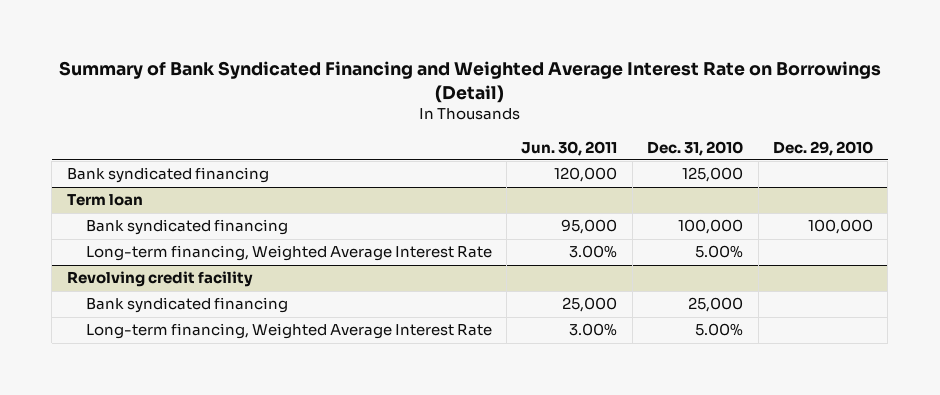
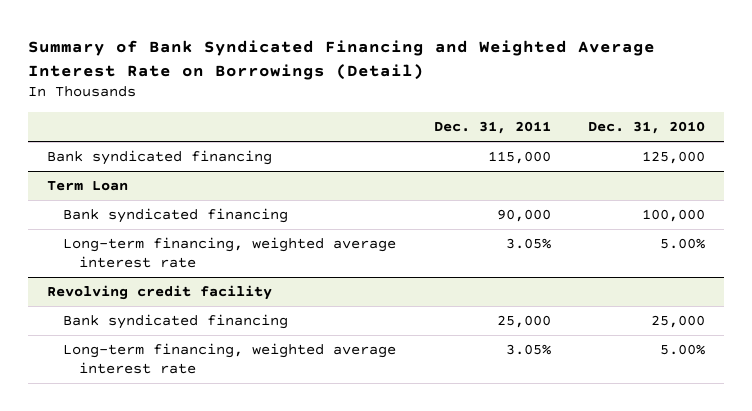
- | Jun. 30, 2011 | Dec. 31, 2010 | Dec. 29, 2010
+ | Dec. 31, 2011 | Dec. 31, 2010
- Term loan
+ Term Loan
- Long-term financing, Weighted Average Interest Rate | 3.00% | 5.00% |
+ Long-term financing, weighted average interest rate | 3.05% | 5.00%
@ Revolving credit facility
- Long-term financing, Weighted Average Interest Rate | 3.00% | 5.00% |
+ Long-term financing, weighted average interest rate | 3.05% | 5.00%

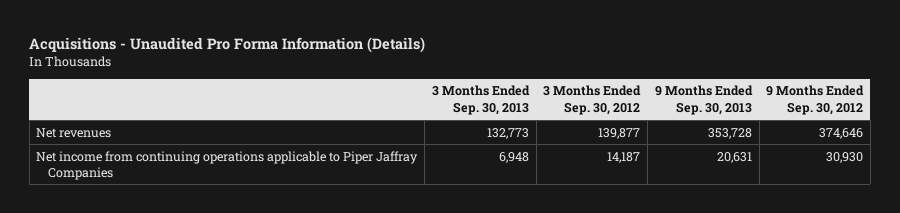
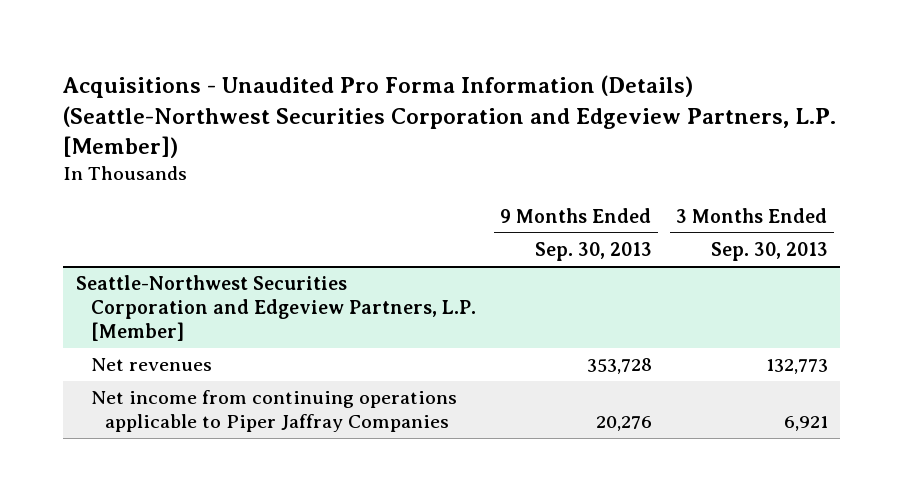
- Acquisitions - Unaudited Pro Forma Information (Details)
+ Acquisitions - Unaudited Pro Forma Information (Details) (Seattle-Northwest Securities Corporation and Edgeview Partners, L.P. [Member])
- | 3 Months Ended Sep. 30, 2013 | 3 Months Ended Sep. 30, 2012 | 9 Months Ended Sep. 30, 2013 | 9 Months Ended Sep. 30, 2012
+ | 9 Months Ended Sep. 30, 2013 | 3 Months Ended Sep. 30, 2013
+ Seattle-Northwest Securities Corporation and Edgeview Partners, L.P. [Member]
- Net income from continuing operations applicable to Piper Jaffray Companies | 6,948 | 14,187 | 20,631 | 30,930
+ Net income from continuing operations applicable to Piper Jaffray Companies | 20,276 | 6,921

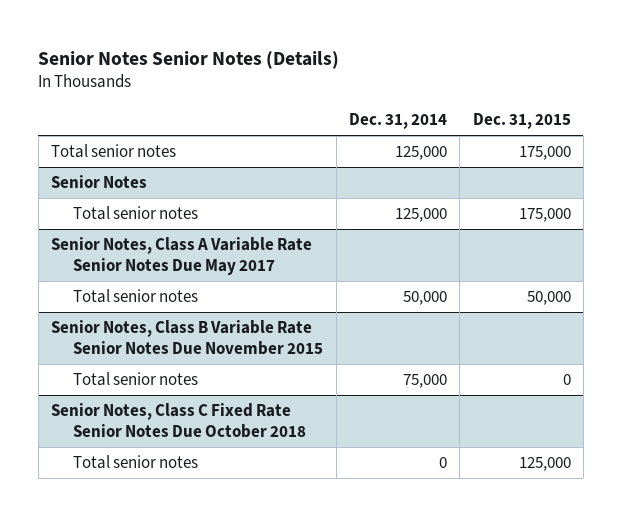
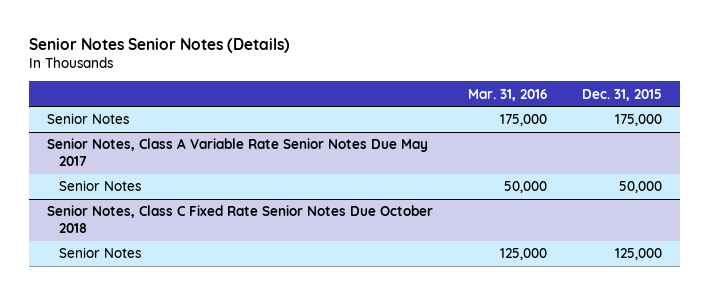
- | Dec. 31, 2014 | Dec. 31, 2015
+ | Mar. 31, 2016 | Dec. 31, 2015
- Total senior notes | 125,000 | 175,000
- Senior Notes
- Total senior notes | 125,000 | 175,000
+ Senior Notes | 175,000 | 175,000
@ Senior Notes, Class A Variable Rate Senior Notes Due May 2017
- Total senior notes | 50,000 | 50,000
- Senior Notes, Class B Variable Rate Senior Notes Due November 2015
- Total senior notes | 75,000 | 0
@ Senior Notes, Class A Variable Rate Senior Notes Due May 2017
+ Senior Notes | 50,000 | 50,000
@ Senior Notes, Class C Fixed Rate Senior Notes Due October 2018
- Total senior notes | 0 | 125,000
+ Senior Notes | 125,000 | 125,000

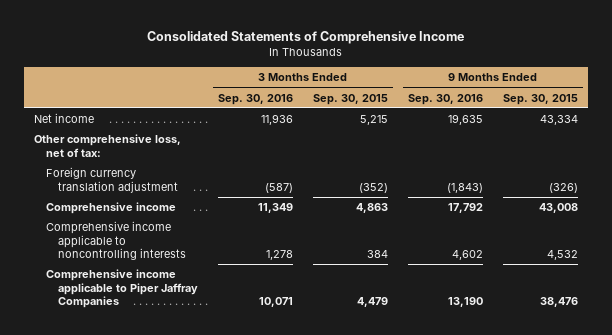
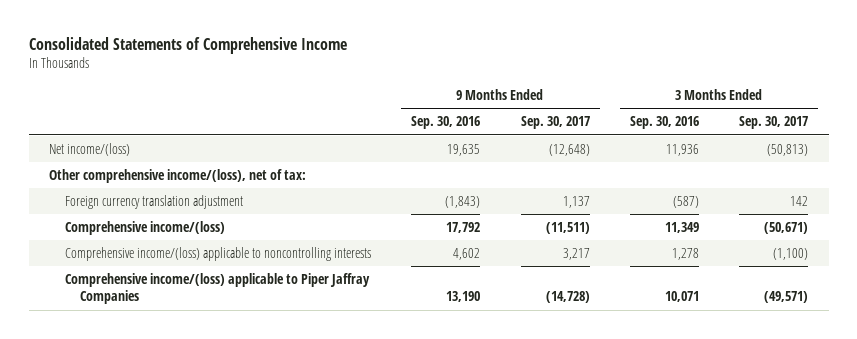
- | 3 Months Ended Sep. 30, 2016 | 3 Months Ended Sep. 30, 2015 | 9 Months Ended Sep. 30, 2016 | 9 Months Ended Sep. 30, 2015
+ | 9 Months Ended Sep. 30, 2016 | 9 Months Ended Sep. 30, 2017 | 3 Months Ended Sep. 30, 2016 | 3 Months Ended Sep. 30, 2017
- Net income | 11,936 | 5,215 | 19,635 | 43,334
- Other comprehensive loss, net of tax:
+ Net income/(loss) | 19,635 | (12,648) | 11,936 | (50,813)
+ Other comprehensive income/(loss), net of tax:
- Comprehensive income | 11,349 | 4,863 | 17,792 | 43,008
- Comprehensive income applicable to noncontrolling interests | 1,278 | 384 | 4,602 | 4,532
- Comprehensive income applicable to Piper Jaffray Companies | 10,071 | 4,479 | 13,190 | 38,476
+ Comprehensive income/(loss) | 17,792 | (11,511) | 11,349 | (50,671)
+ Comprehensive income/(loss) applicable to noncontrolling interests | 4,602 | 3,217 | 1,278 | (1,100)
+ Comprehensive income/(loss) applicable to Piper Jaffray Companies | 13,190 | (14,728) | 10,071 | (49,571)

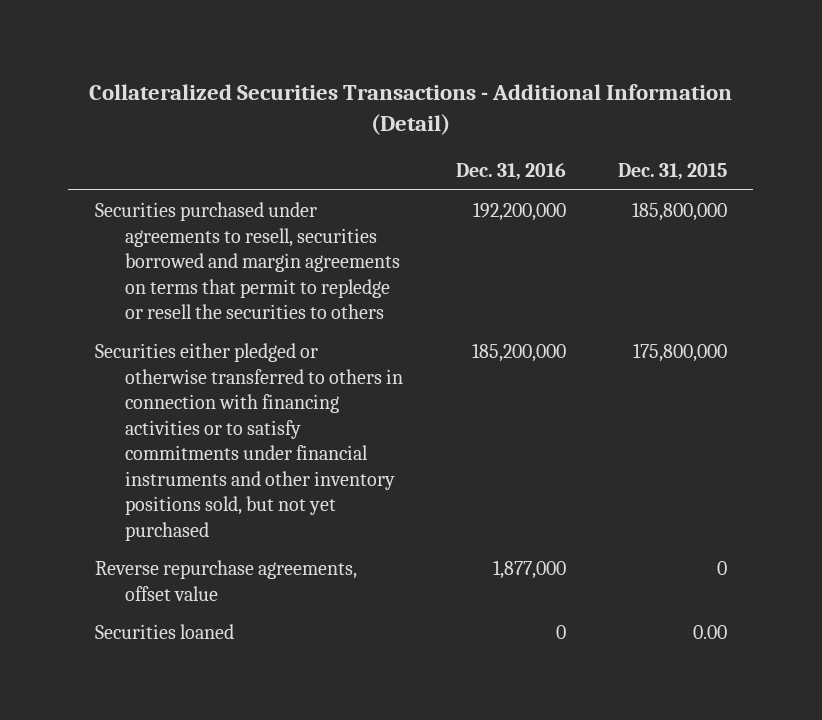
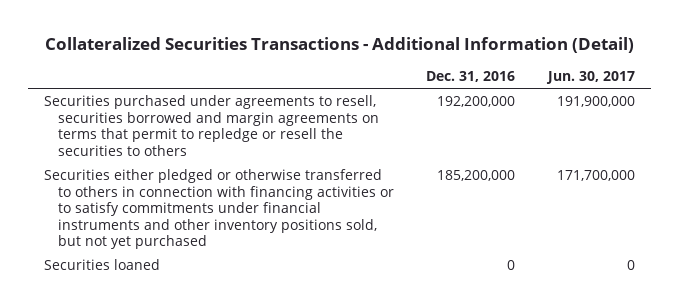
- | Dec. 31, 2016 | Dec. 31, 2015
+ | Dec. 31, 2016 | Jun. 30, 2017
- Reverse repurchase agreements, offset value | 1,877,000 | 0

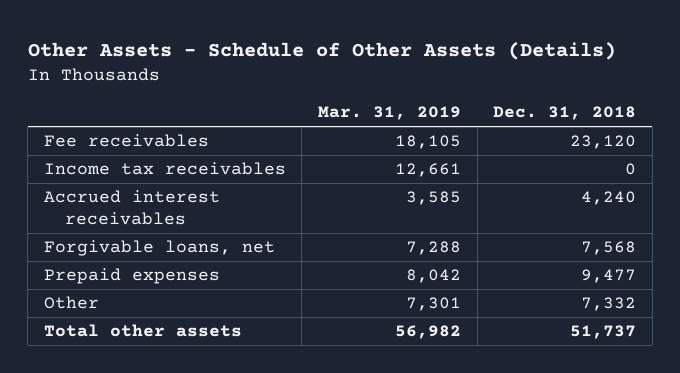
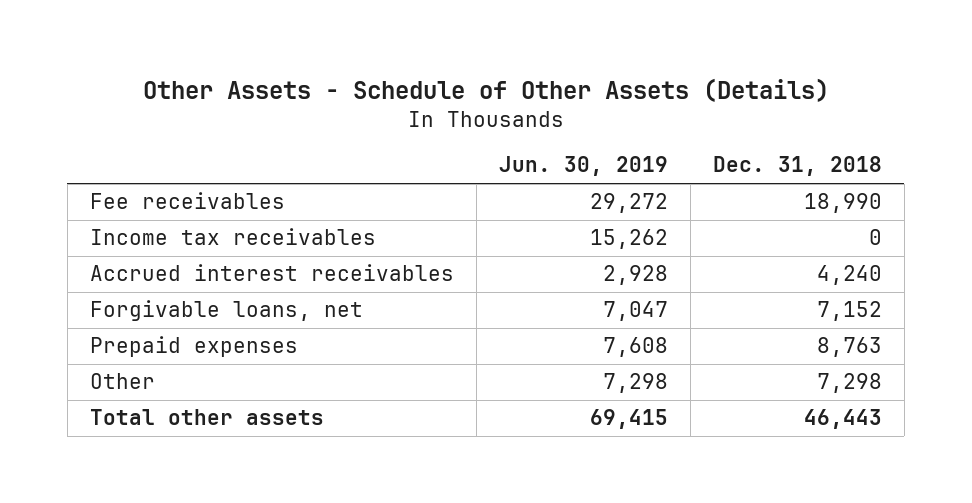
- | Mar. 31, 2019 | Dec. 31, 2018
+ | Jun. 30, 2019 | Dec. 31, 2018
- Fee receivables | 18,105 | 23,120
+ Fee receivables | 29,272 | 18,990
- Forgivable loans, net | 7,288 | 7,568
- Prepaid expenses | 8,042 | 9,477
- Other | 7,301 | 7,332
- Total other assets | 56,982 | 51,737
+ Forgivable loans, net | 7,047 | 7,152
+ Prepaid expenses | 7,608 | 8,763
+ Other | 7,298 | 7,298
+ Total other assets | 69,415 | 46,443

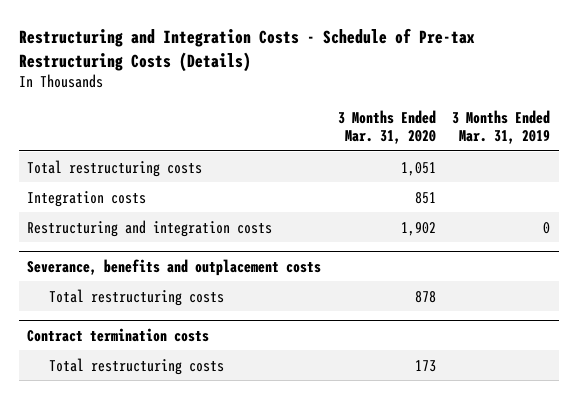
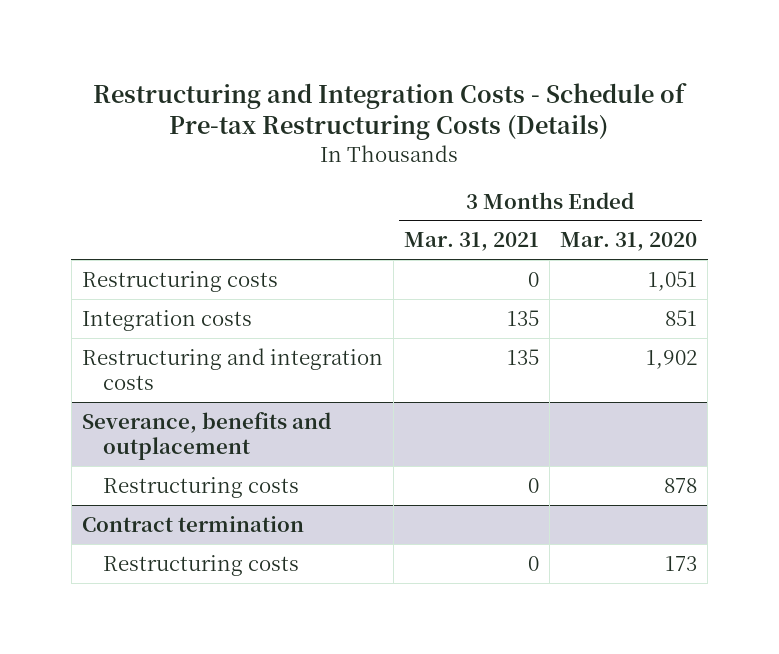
- | 3 Months Ended Mar. 31, 2020 | 3 Months Ended Mar. 31, 2019
+ | 3 Months Ended Mar. 31, 2021 | 3 Months Ended Mar. 31, 2020
- Total restructuring costs | 1,051 |
+ Restructuring costs | 0 | 1,051
- Severance, benefits and outplacement costs
- Total restructuring costs | 878 |
- Contract termination costs
- Total restructuring costs | 173 |
+ Severance, benefits and outplacement
+ Restructuring costs | 0 | 878
+ Contract termination
+ Restructuring costs | 0 | 173

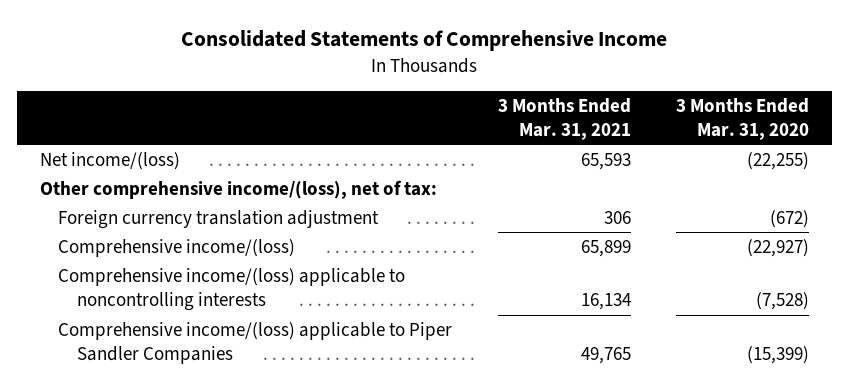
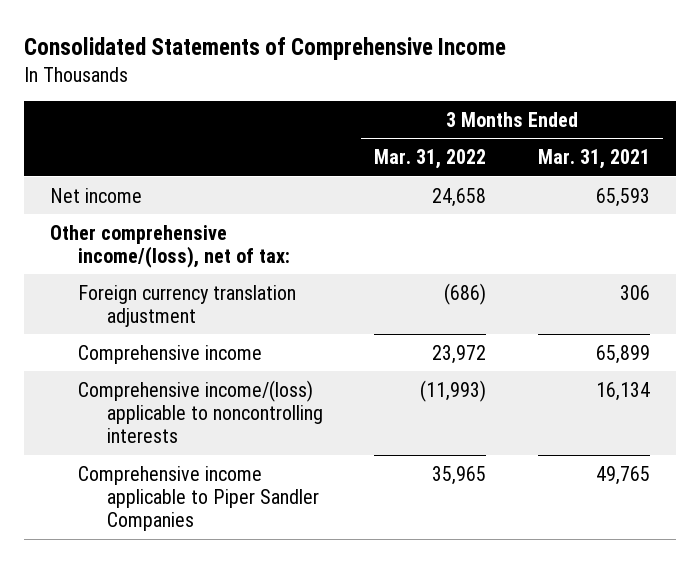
- | 3 Months Ended Mar. 31, 2021 | 3 Months Ended Mar. 31, 2020
+ | 3 Months Ended Mar. 31, 2022 | 3 Months Ended Mar. 31, 2021
- Net income/(loss) | 65,593 | (22,255)
+ Net income | 24,658 | 65,593
- Comprehensive income/(loss) | 65,899 | (22,927)
+ Comprehensive income | 23,972 | 65,899
- Comprehensive income/(loss) applicable to Piper Sandler Companies | 49,765 | (15,399)
+ Comprehensive income applicable to Piper Sandler Companies | 35,965 | 49,765

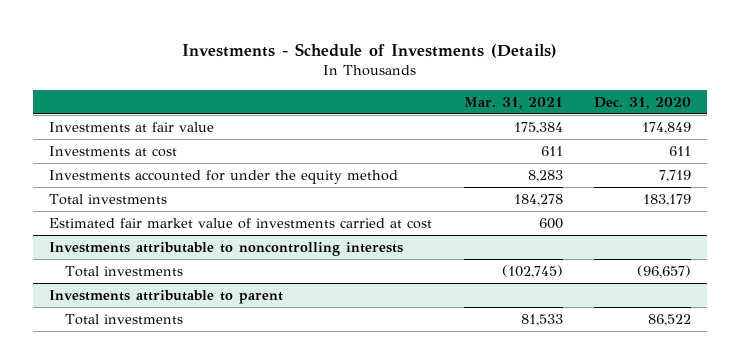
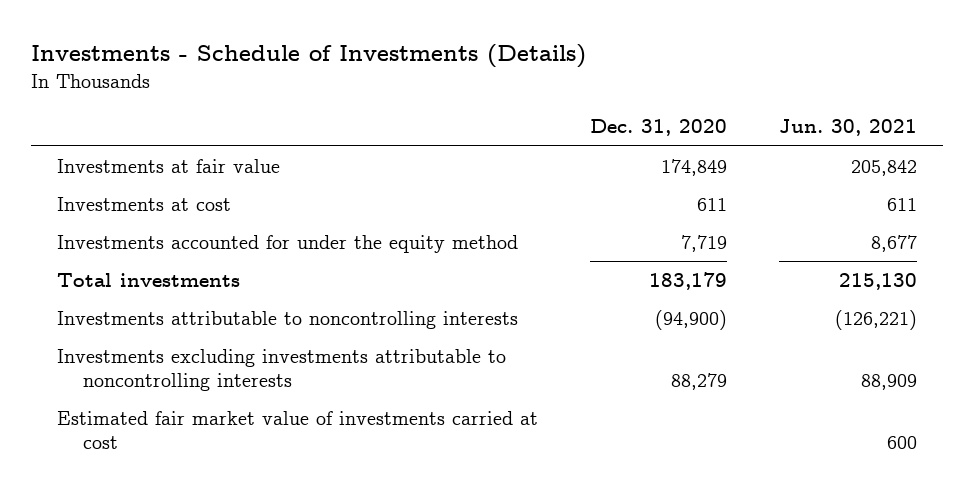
- | Mar. 31, 2021 | Dec. 31, 2020
+ | Dec. 31, 2020 | Jun. 30, 2021
+ Investments attributable to noncontrolling interests | (94,900) | (126,221)
+ Investments excluding investments attributable to noncontrolling interests | 88,279 | 88,909
- Investments attributable to noncontrolling interests
- Total investments | (102,745) | (96,657)
- Investments attributable to parent
- Total investments | 81,533 | 86,522

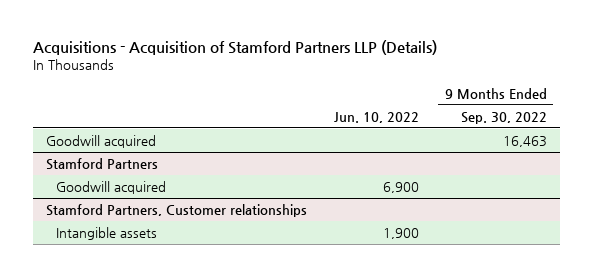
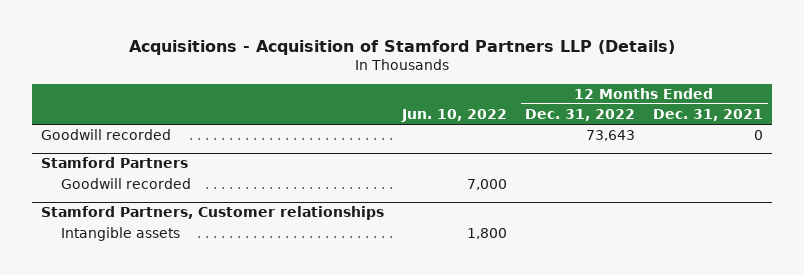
- | Jun. 10, 2022 | 9 Months Ended Sep. 30, 2022
+ | Jun. 10, 2022 | 12 Months Ended Dec. 31, 2022 | 12 Months Ended Dec. 31, 2021
- Goodwill acquired | | 16,463
+ Goodwill recorded | | 73,643 | 0
@ Stamford Partners
- Goodwill acquired | 6,900 |
+ Goodwill recorded | 7,000 | |
@ Stamford Partners, Customer relationships
- Intangible assets | 1,900 |
+ Intangible assets | 1,800 | |

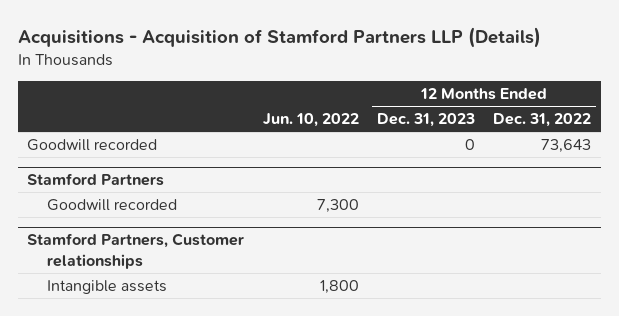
- | Jun. 10, 2022 | 12 Months Ended Dec. 31, 2022 | 12 Months Ended Dec. 31, 2021
+ | Jun. 10, 2022 | 12 Months Ended Dec. 31, 2023 | 12 Months Ended Dec. 31, 2022
@ Stamford Partners
- Goodwill recorded | 7,000 | |
+ Goodwill recorded | 7,300 | |

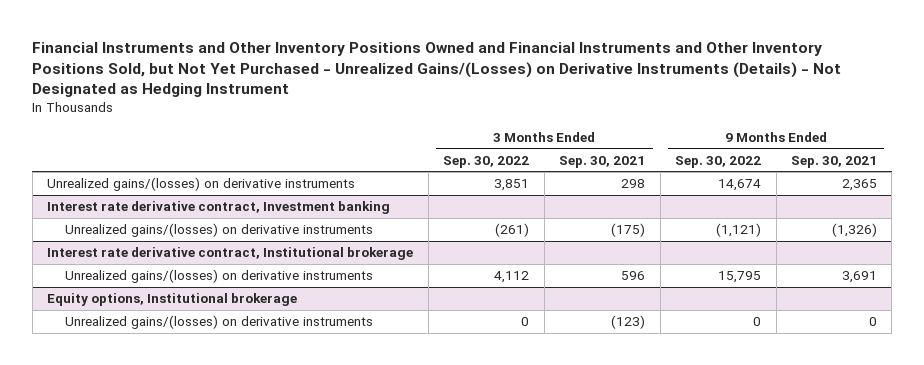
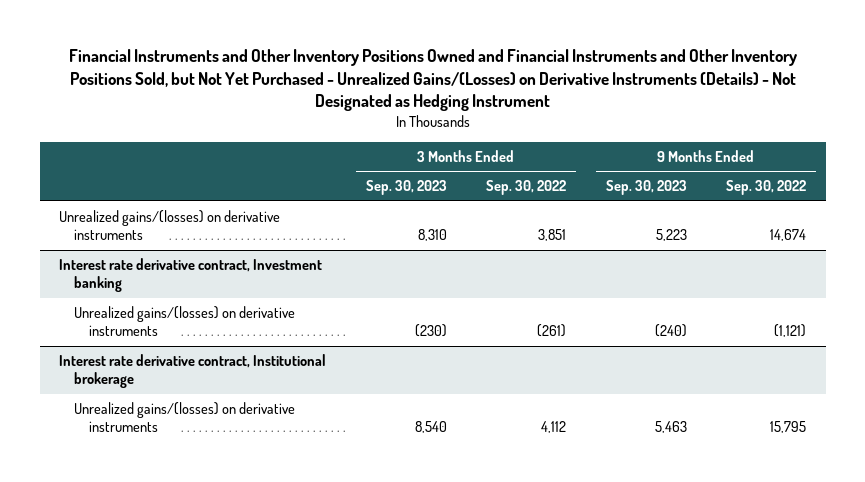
- | 3 Months Ended Sep. 30, 2022 | 3 Months Ended Sep. 30, 2021 | 9 Months Ended Sep. 30, 2022 | 9 Months Ended Sep. 30, 2021
+ | 3 Months Ended Sep. 30, 2023 | 3 Months Ended Sep. 30, 2022 | 9 Months Ended Sep. 30, 2023 | 9 Months Ended Sep. 30, 2022
- Equity options, Institutional brokerage
- Unrealized gains/(losses) on derivative instruments | 0 | (123) | 0 | 0

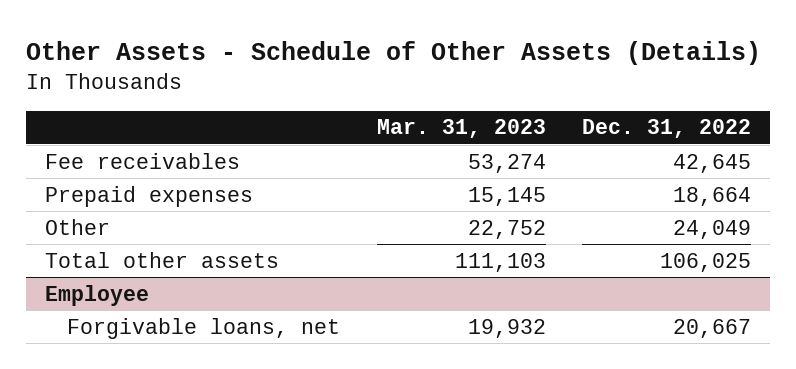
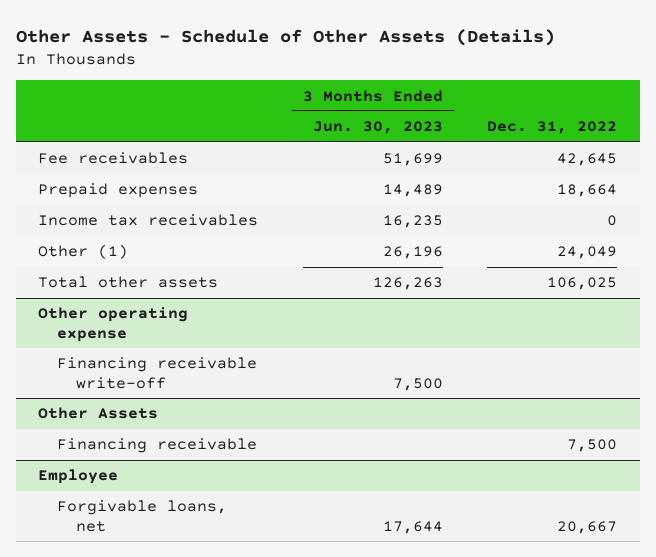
- | Mar. 31, 2023 | Dec. 31, 2022
+ | 3 Months Ended Jun. 30, 2023 | Dec. 31, 2022
- Other | 22,752 | 24,049
+ Income tax receivables | 16,235 | 0
+ Other (1) | 26,196 | 24,049
+ Other operating expense
+ Financing receivable write-off | 7,500 |
+ Other Assets
+ Financing receivable | | 7,500

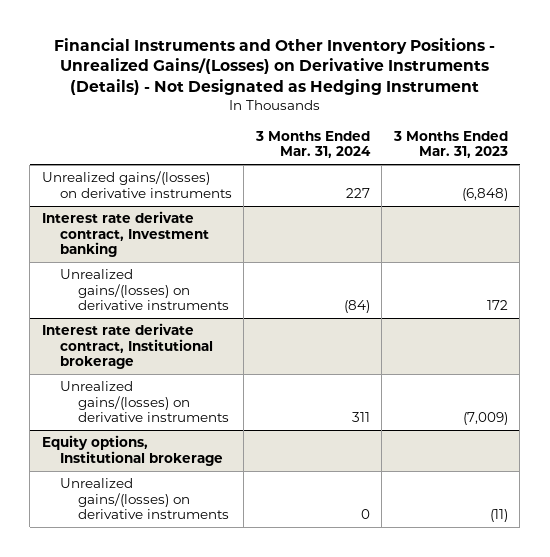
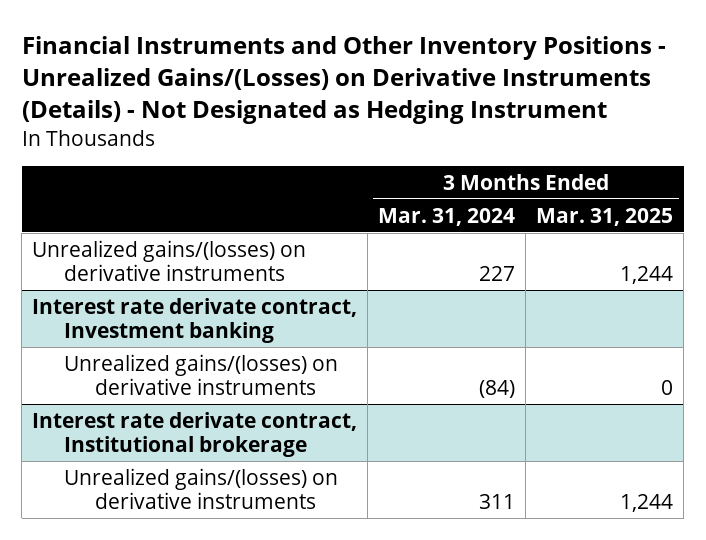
- | 3 Months Ended Mar. 31, 2024 | 3 Months Ended Mar. 31, 2023
+ | 3 Months Ended Mar. 31, 2024 | 3 Months Ended Mar. 31, 2025
- Equity options, Institutional brokerage
- Unrealized gains/(losses) on derivative instruments | 0 | (11)

